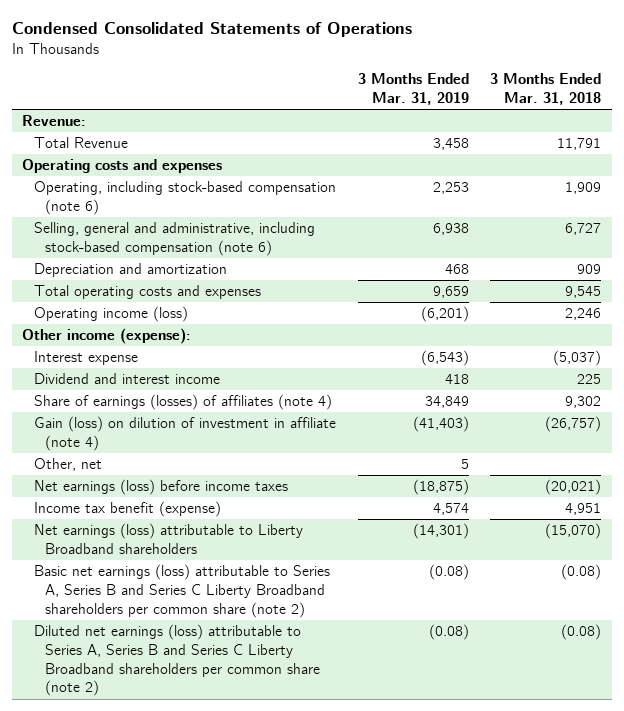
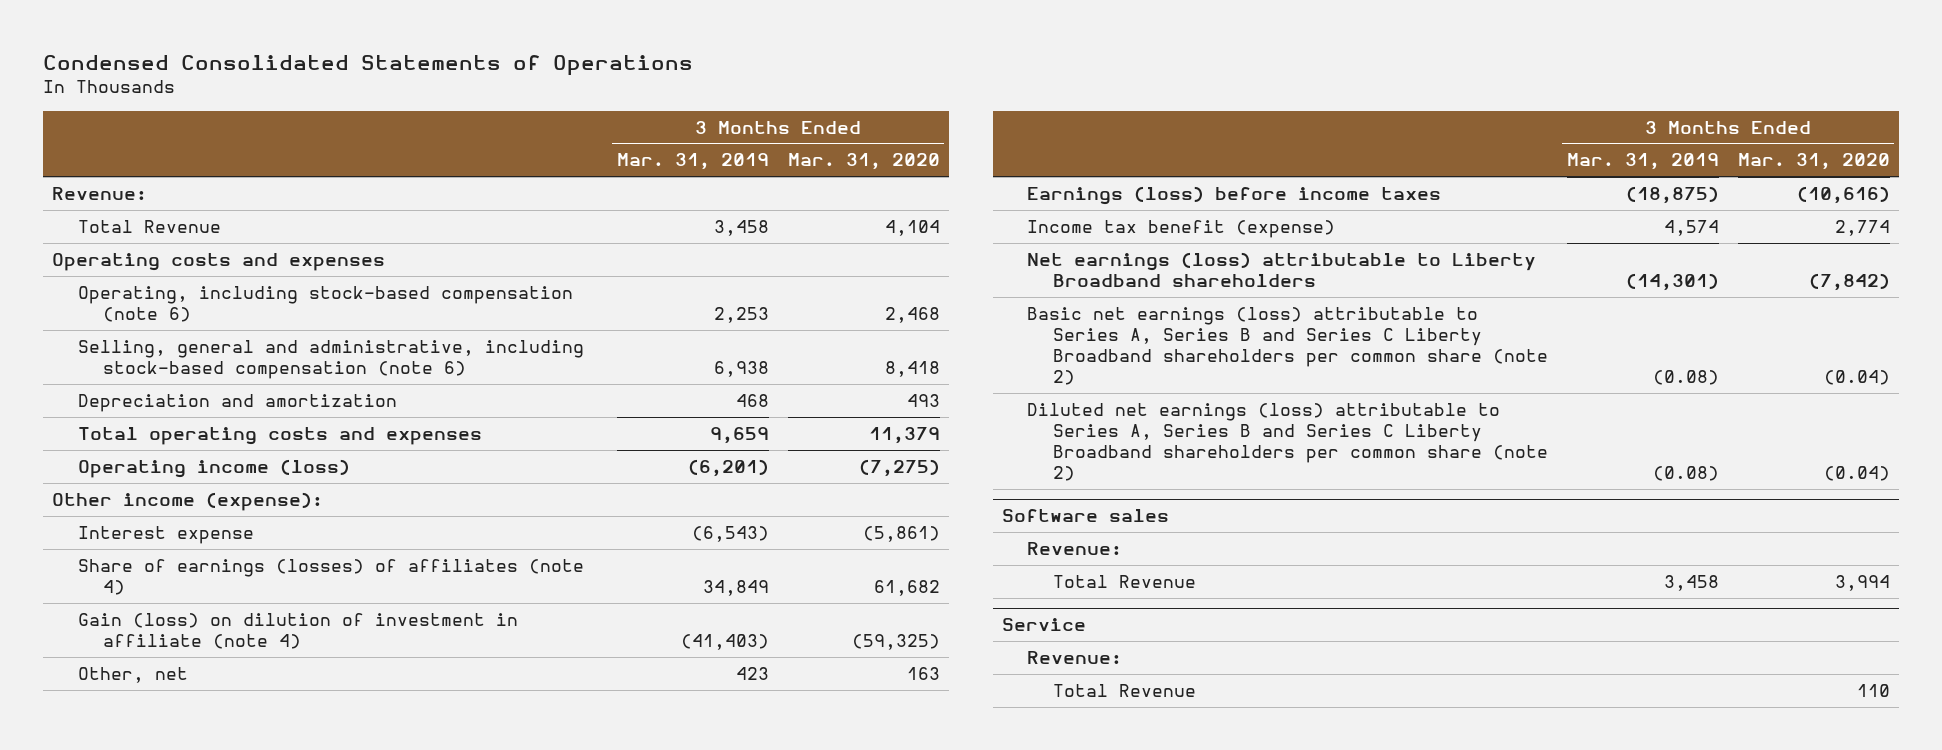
- | 3 Months Ended Mar. 31, 2019 | 3 Months Ended Mar. 31, 2018
+ | 3 Months Ended Mar. 31, 2019 | 3 Months Ended Mar. 31, 2020
- Dividend and interest income | 418 | 225
- Other, net | 5 |
- Net earnings (loss) before income taxes | (18,875) | (20,021)
+ Other, net | 423 | 163
+ Earnings (loss) before income taxes | (18,875) | (10,616)
+ Software sales
+ Revenue:
+ Total Revenue | 3,458 | 3,994
+ Service
+ Revenue:
+ Total Revenue | | 110

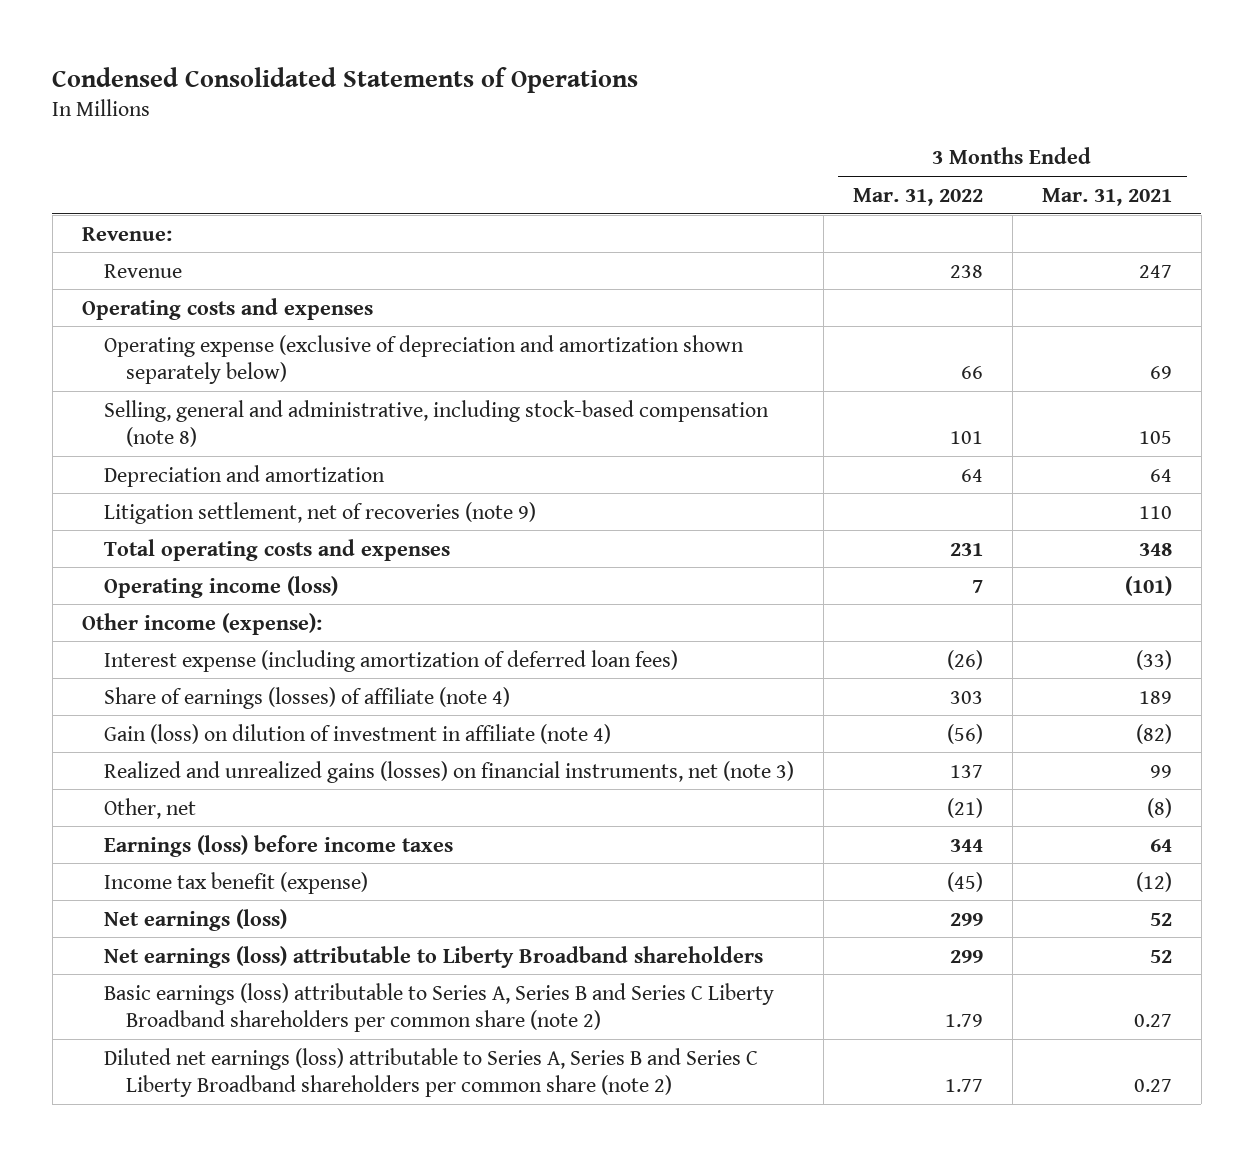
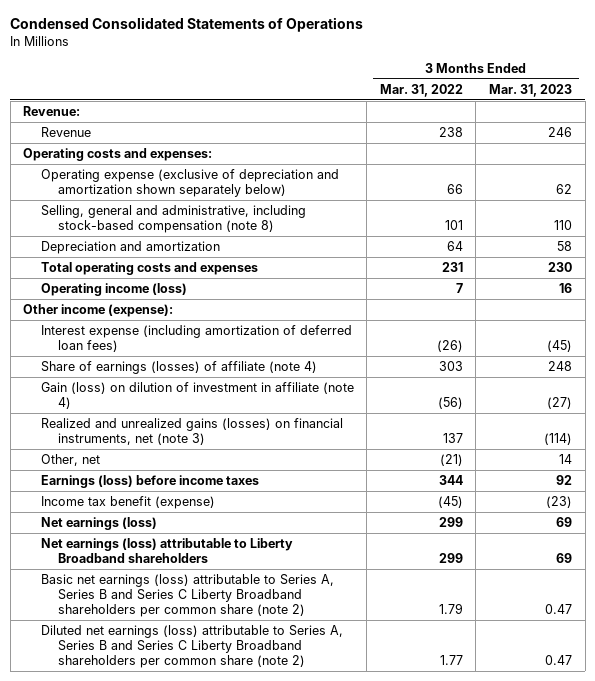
- | 3 Months Ended Mar. 31, 2022 | 3 Months Ended Mar. 31, 2021
+ | 3 Months Ended Mar. 31, 2022 | 3 Months Ended Mar. 31, 2023
- Operating costs and expenses
+ Operating costs and expenses:
- Litigation settlement, net of recoveries (note 9) | | 110
- Basic earnings (loss) attributable to Series A, Series B and Series C Liberty Broadband shareholders per common share (note 2) | 1.79 | 0.27
+ Basic net earnings (loss) attributable to Series A, Series B and Series C Liberty Broadband shareholders per common share (note 2) | 1.79 | 0.47

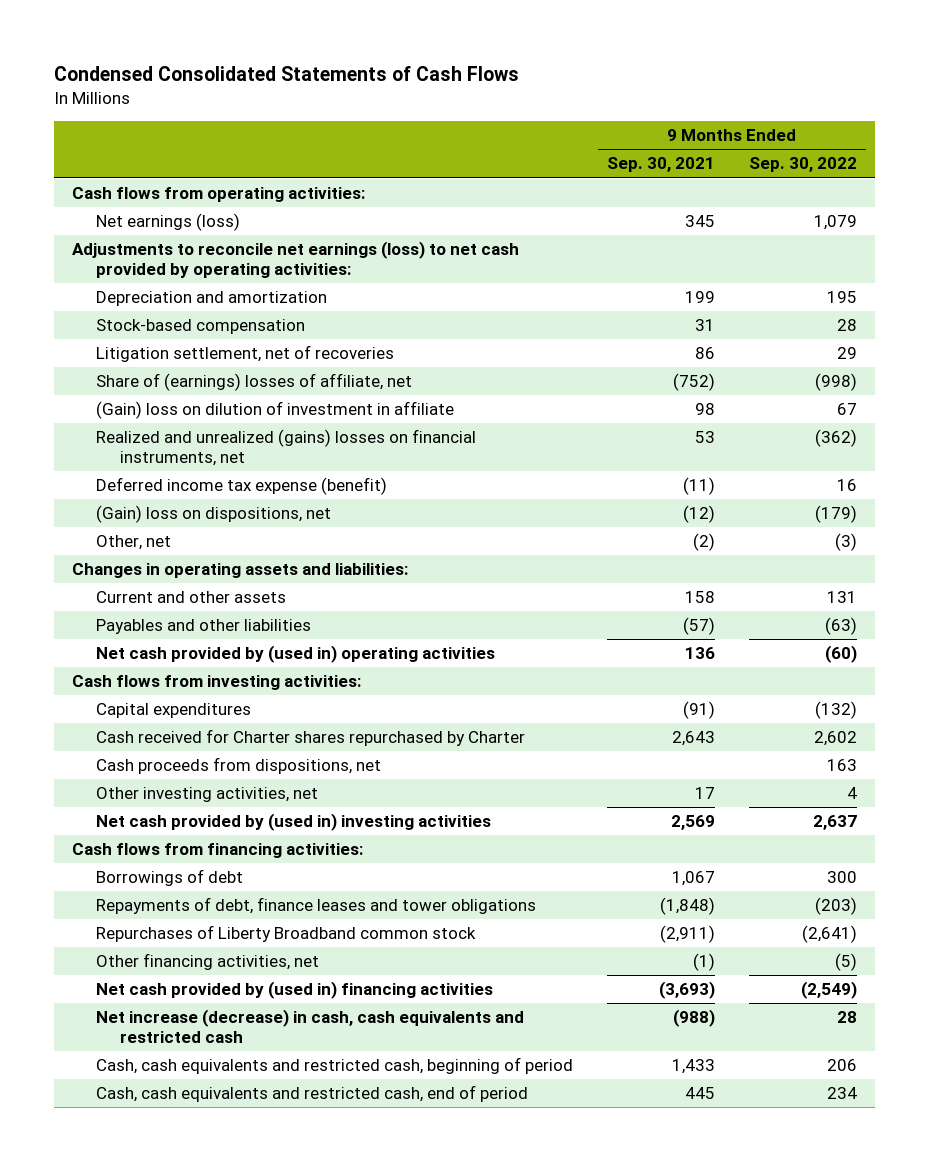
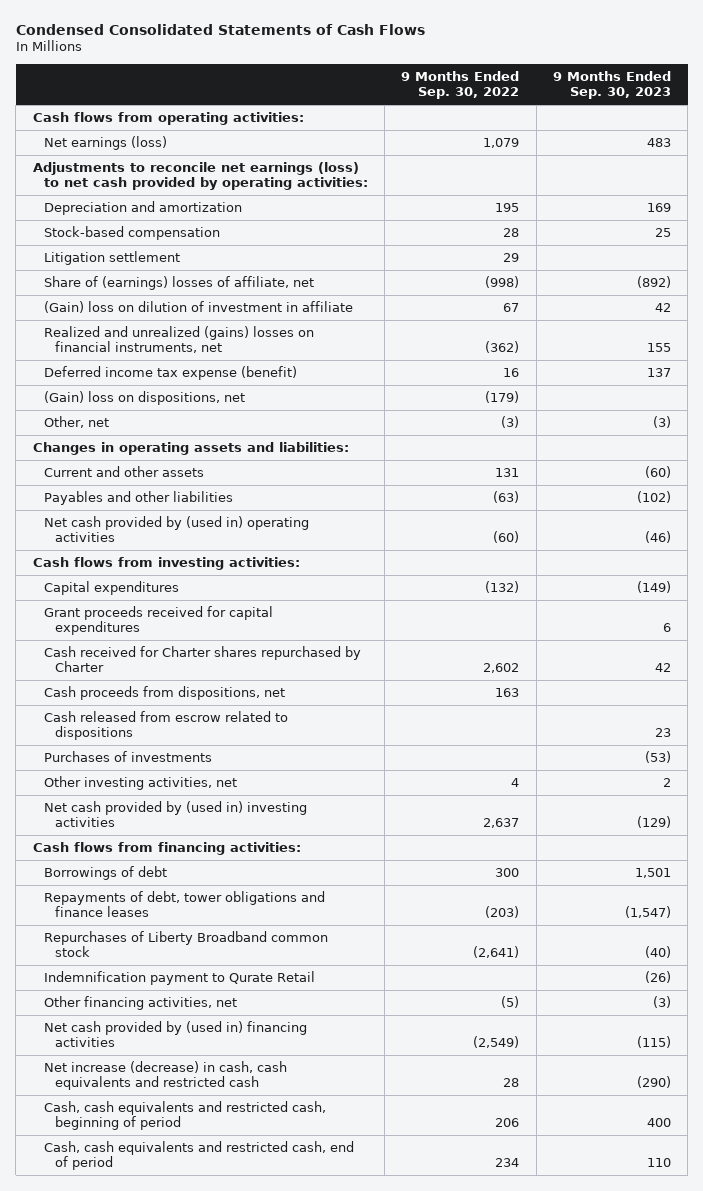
- | 9 Months Ended Sep. 30, 2021 | 9 Months Ended Sep. 30, 2022
+ | 9 Months Ended Sep. 30, 2022 | 9 Months Ended Sep. 30, 2023
- Litigation settlement, net of recoveries | 86 | 29
+ Litigation settlement | 29 |
+ Grant proceeds received for capital expenditures | | 6
+ Cash released from escrow related to dispositions | | 23
+ Purchases of investments | | (53)
- Repayments of debt, finance leases and tower obligations | (1,848) | (203)
+ Repayments of debt, tower obligations and finance leases | (203) | (1,547)
+ Indemnification payment to Qurate Retail | | (26)

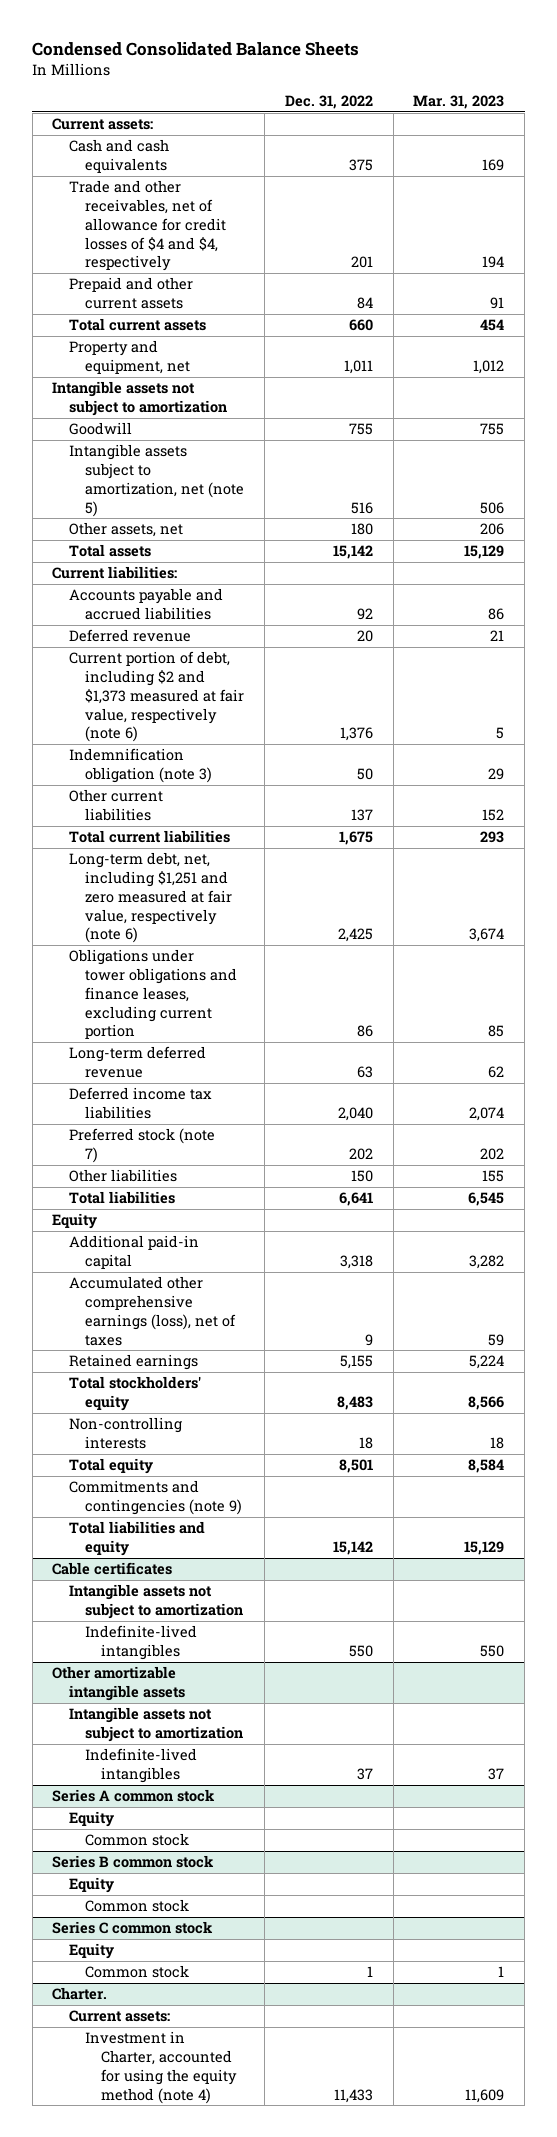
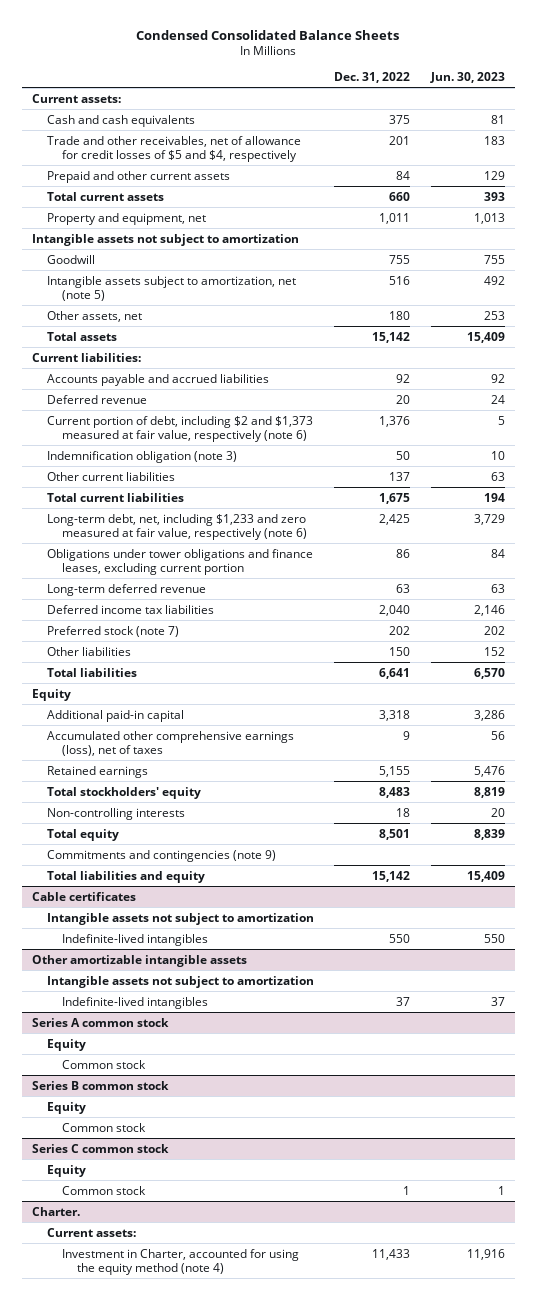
- | Dec. 31, 2022 | Mar. 31, 2023
+ | Dec. 31, 2022 | Jun. 30, 2023
- Trade and other receivables, net of allowance for credit losses of $4 and $4, respectively | 201 | 194
+ Trade and other receivables, net of allowance for credit losses of $5 and $4, respectively | 201 | 183
- Long-term debt, net, including $1,251 and zero measured at fair value, respectively (note 6) | 2,425 | 3,674
+ Long-term debt, net, including $1,233 and zero measured at fair value, respectively (note 6) | 2,425 | 3,729

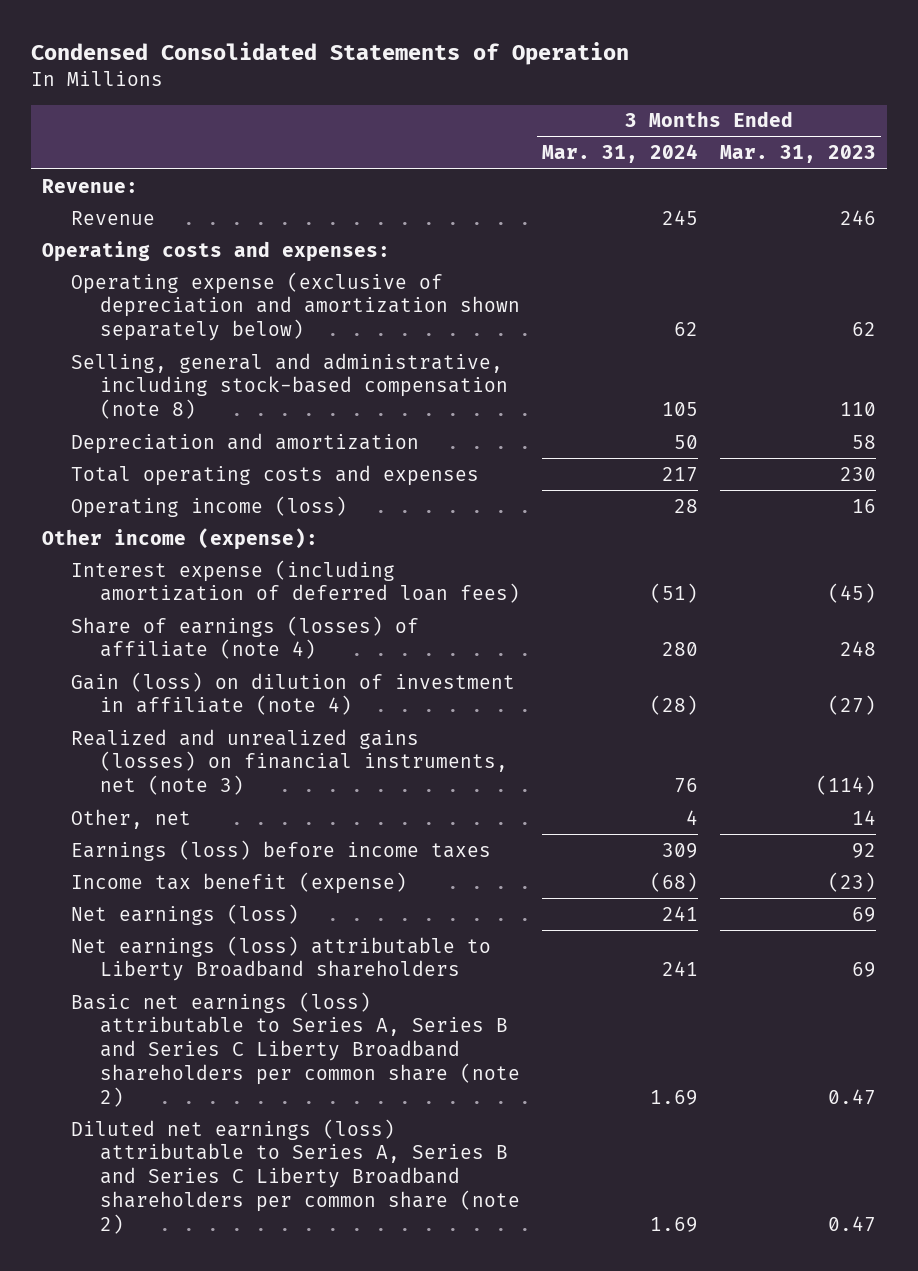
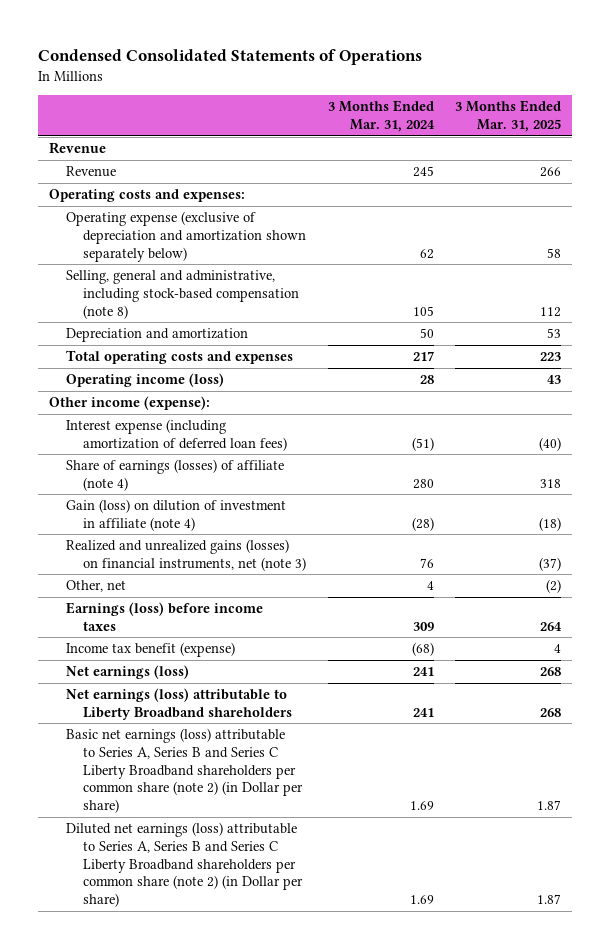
- Condensed Consolidated Statements of Operation
+ Condensed Consolidated Statements of Operations
- | 3 Months Ended Mar. 31, 2024 | 3 Months Ended Mar. 31, 2023
+ | 3 Months Ended Mar. 31, 2024 | 3 Months Ended Mar. 31, 2025
- Revenue:
+ Revenue
- Basic net earnings (loss) attributable to Series A, Series B and Series C Liberty Broadband shareholders per common share (note 2) | 1.69 | 0.47
- Diluted net earnings (loss) attributable to Series A, Series B and Series C Liberty Broadband shareholders per common share (note 2) | 1.69 | 0.47
+ Basic net earnings (loss) attributable to Series A, Series B and Series C Liberty Broadband shareholders per common share (note 2) (in Dollar per share) | 1.69 | 1.87
+ Diluted net earnings (loss) attributable to Series A, Series B and Series C Liberty Broadband shareholders per common share (note 2) (in Dollar per share) | 1.69 | 1.87

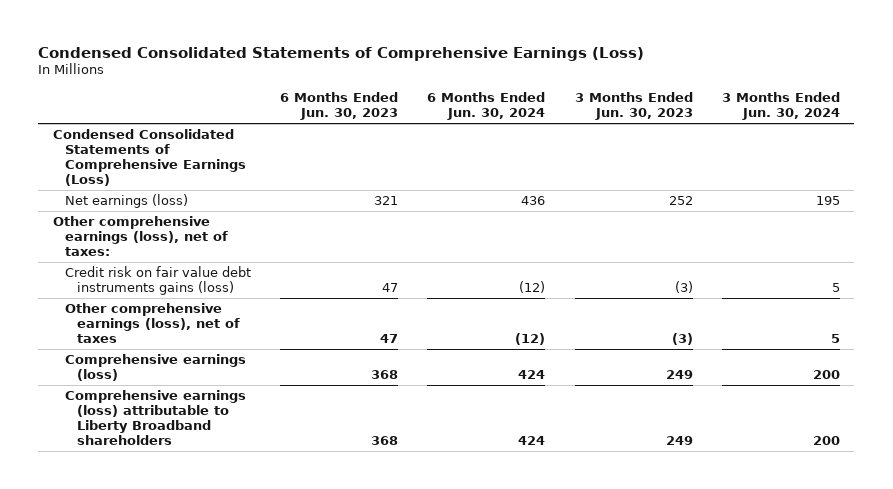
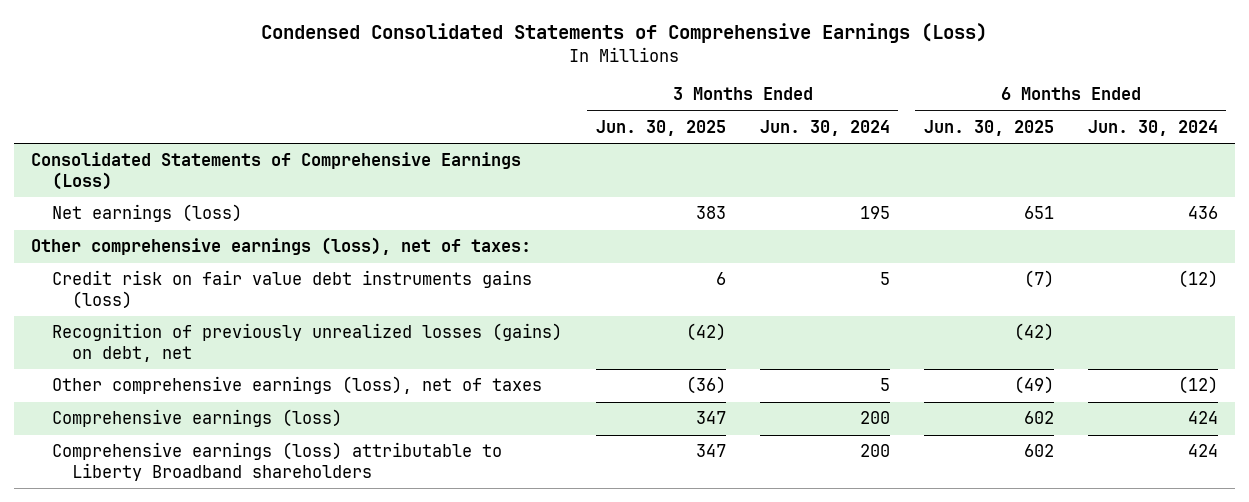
- | 6 Months Ended Jun. 30, 2023 | 6 Months Ended Jun. 30, 2024 | 3 Months Ended Jun. 30, 2023 | 3 Months Ended Jun. 30, 2024
+ | 3 Months Ended Jun. 30, 2025 | 3 Months Ended Jun. 30, 2024 | 6 Months Ended Jun. 30, 2025 | 6 Months Ended Jun. 30, 2024
- Condensed Consolidated Statements of Comprehensive Earnings (Loss)
+ Consolidated Statements of Comprehensive Earnings (Loss)
+ Recognition of previously unrealized losses (gains) on debt, net | (42) | | (42) |

